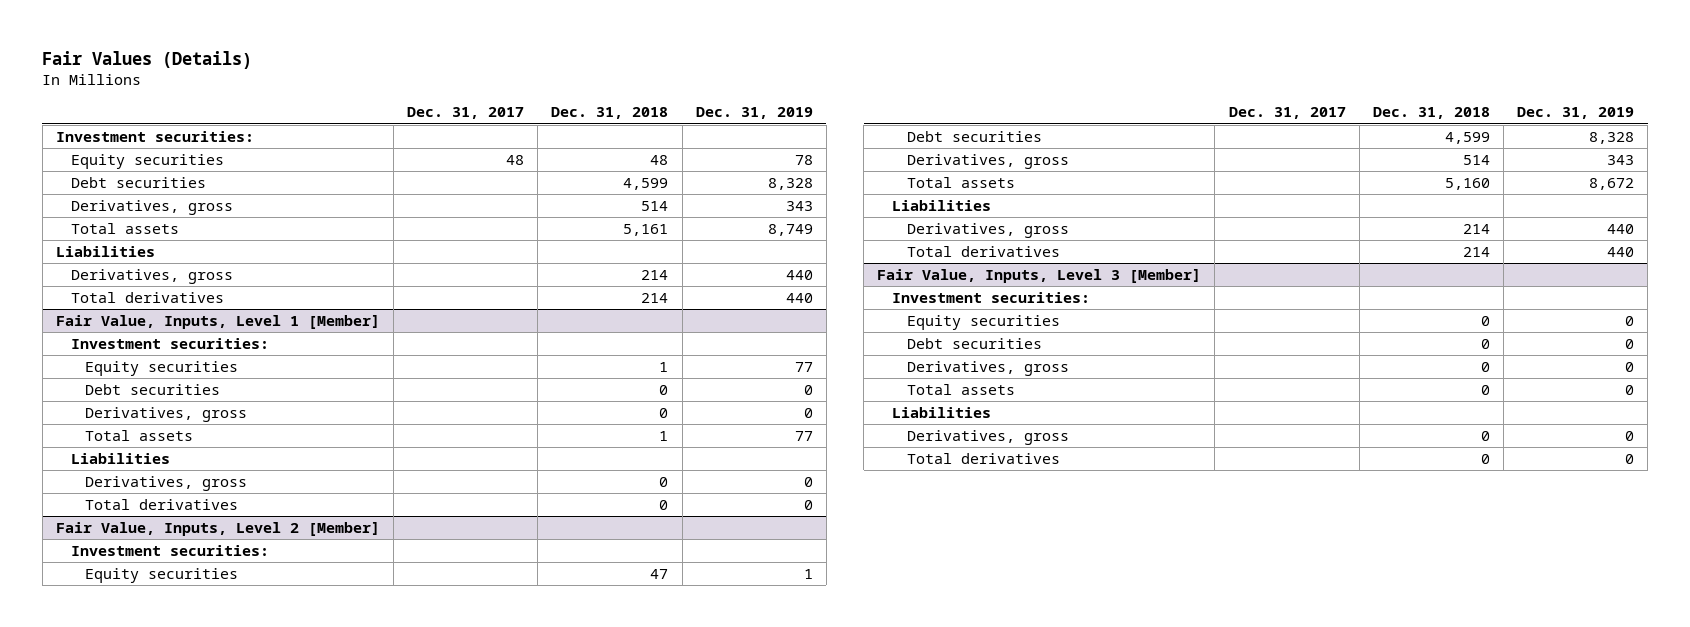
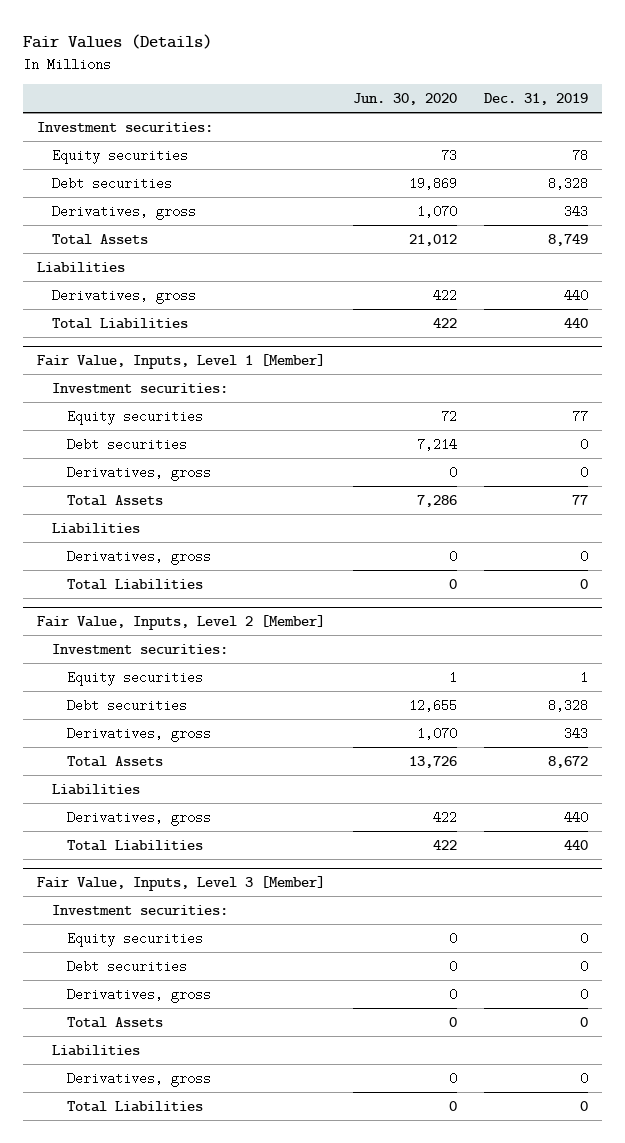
- | Dec. 31, 2017 | Dec. 31, 2018 | Dec. 31, 2019
+ | Jun. 30, 2020 | Dec. 31, 2019
- Total assets | | 5,161 | 8,749
+ Total Assets | 21,012 | 8,749
- Total derivatives | | 214 | 440
+ Total Liabilities | 422 | 440
@ Fair Value, Inputs, Level 1 [Member]
- Total assets | | 1 | 77
+ Total Assets | 7,286 | 77
- Total derivatives | | 0 | 0
+ Total Liabilities | 0 | 0
@ Fair Value, Inputs, Level 2 [Member]
- Total assets | | 5,160 | 8,672
+ Total Assets | 13,726 | 8,672
- Total derivatives | | 214 | 440
+ Total Liabilities | 422 | 440
@ Fair Value, Inputs, Level 3 [Member]
- Total assets | | 0 | 0
+ Total Assets | 0 | 0
- Total derivatives | | 0 | 0
+ Total Liabilities | 0 | 0

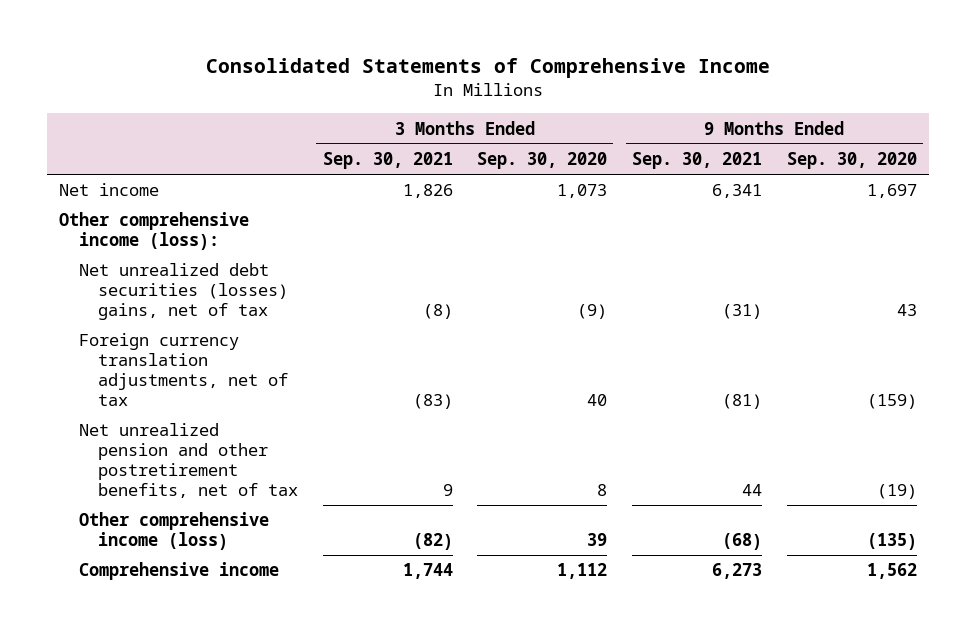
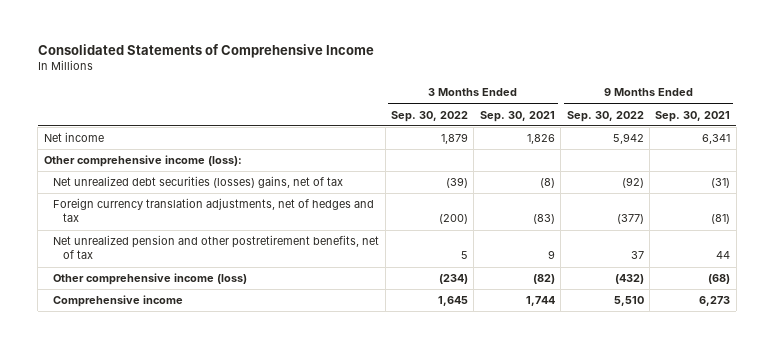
- | 3 Months Ended Sep. 30, 2021 | 3 Months Ended Sep. 30, 2020 | 9 Months Ended Sep. 30, 2021 | 9 Months Ended Sep. 30, 2020
+ | 3 Months Ended Sep. 30, 2022 | 3 Months Ended Sep. 30, 2021 | 9 Months Ended Sep. 30, 2022 | 9 Months Ended Sep. 30, 2021
- Foreign currency translation adjustments, net of tax | (83) | 40 | (81) | (159)
+ Foreign currency translation adjustments, net of hedges and tax | (200) | (83) | (377) | (81)

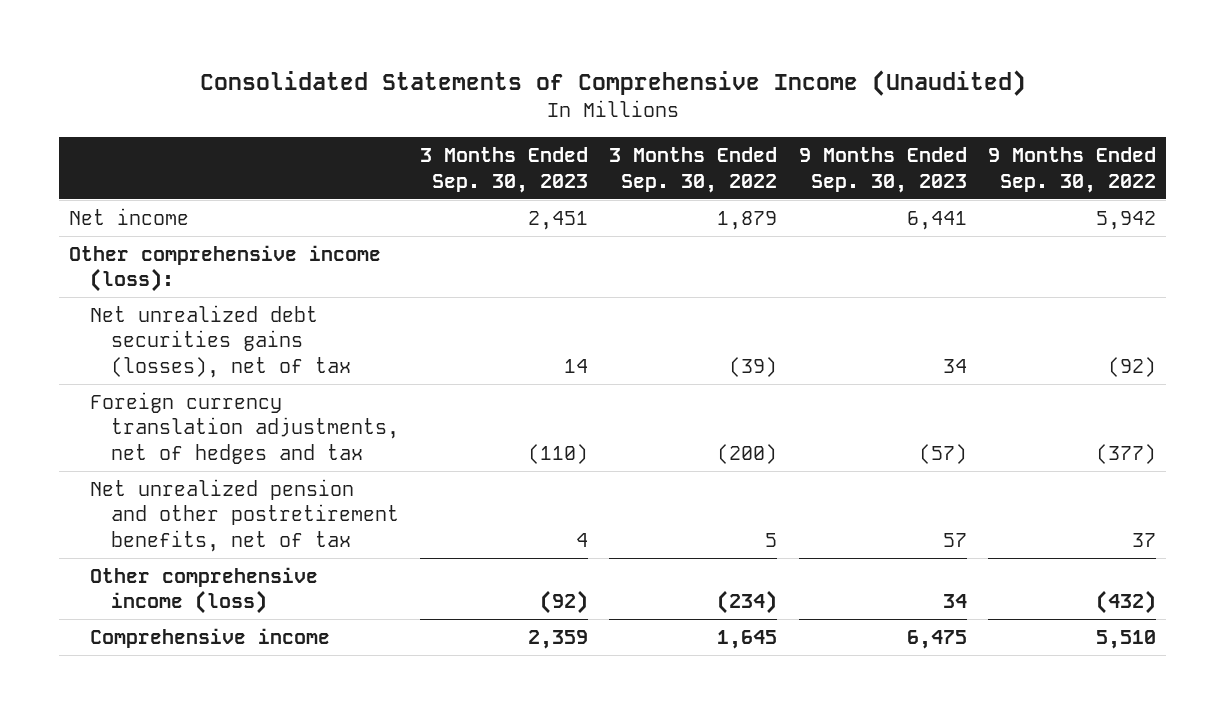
- Consolidated Statements of Comprehensive Income
+ Consolidated Statements of Comprehensive Income (Unaudited)
- | 3 Months Ended Sep. 30, 2022 | 3 Months Ended Sep. 30, 2021 | 9 Months Ended Sep. 30, 2022 | 9 Months Ended Sep. 30, 2021
+ | 3 Months Ended Sep. 30, 2023 | 3 Months Ended Sep. 30, 2022 | 9 Months Ended Sep. 30, 2023 | 9 Months Ended Sep. 30, 2022
- Net unrealized debt securities (losses) gains, net of tax | (39) | (8) | (92) | (31)
+ Net unrealized debt securities gains (losses), net of tax | 14 | (39) | 34 | (92)

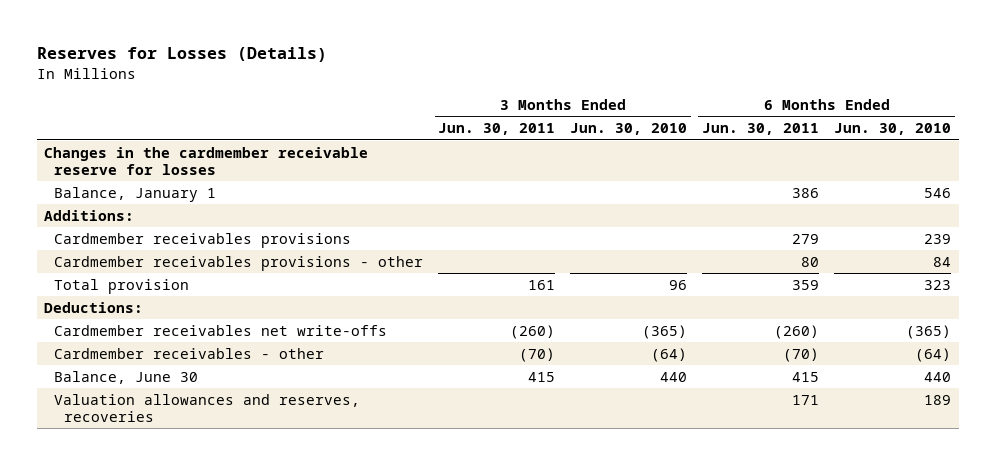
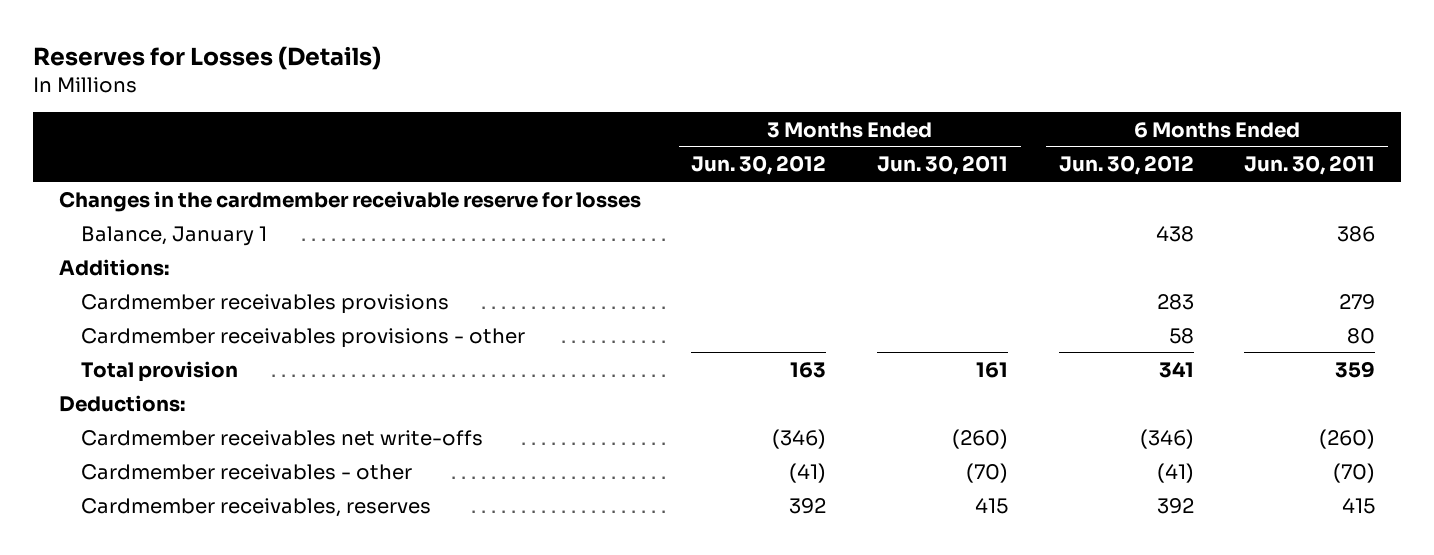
- | 3 Months Ended Jun. 30, 2011 | 3 Months Ended Jun. 30, 2010 | 6 Months Ended Jun. 30, 2011 | 6 Months Ended Jun. 30, 2010
+ | 3 Months Ended Jun. 30, 2012 | 3 Months Ended Jun. 30, 2011 | 6 Months Ended Jun. 30, 2012 | 6 Months Ended Jun. 30, 2011
- Balance, June 30 | 415 | 440 | 415 | 440
- Valuation allowances and reserves, recoveries | | | 171 | 189
+ Cardmember receivables, reserves | 392 | 415 | 392 | 415

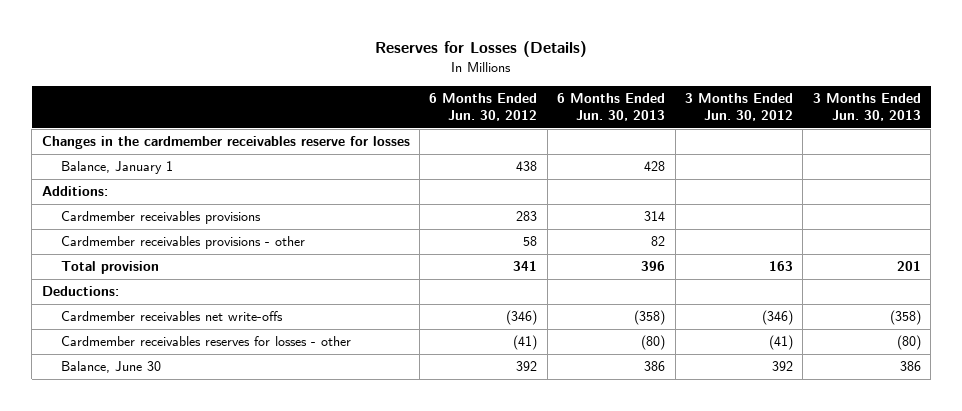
- | 3 Months Ended Jun. 30, 2012 | 3 Months Ended Jun. 30, 2011 | 6 Months Ended Jun. 30, 2012 | 6 Months Ended Jun. 30, 2011
+ | 6 Months Ended Jun. 30, 2012 | 6 Months Ended Jun. 30, 2013 | 3 Months Ended Jun. 30, 2012 | 3 Months Ended Jun. 30, 2013
- Changes in the cardmember receivable reserve for losses
+ Changes in the cardmember receivables reserve for losses
- Cardmember receivables - other | (41) | (70) | (41) | (70)
- Cardmember receivables, reserves | 392 | 415 | 392 | 415
+ Cardmember receivables reserves for losses - other | (41) | (80) | (41) | (80)
+ Balance, June 30 | 392 | 386 | 392 | 386

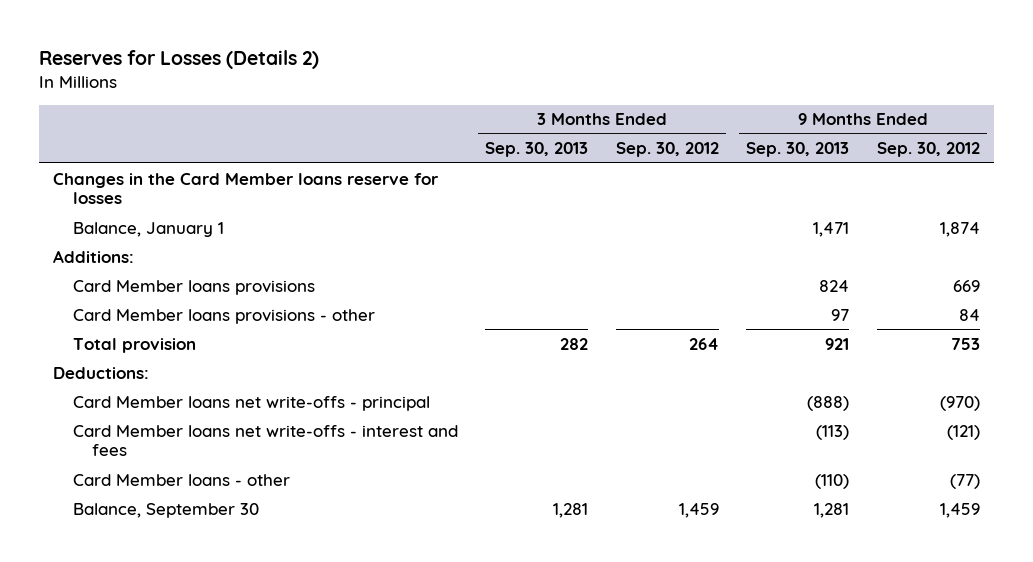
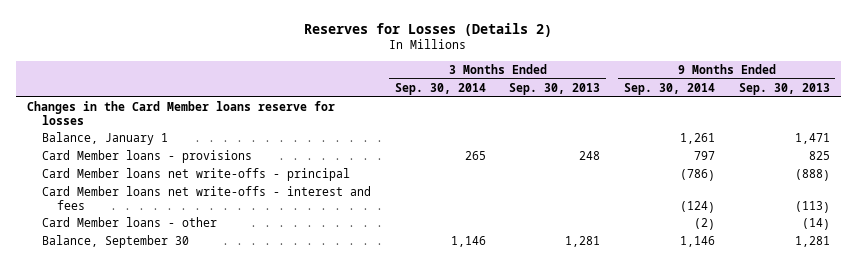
- | 3 Months Ended Sep. 30, 2013 | 3 Months Ended Sep. 30, 2012 | 9 Months Ended Sep. 30, 2013 | 9 Months Ended Sep. 30, 2012
+ | 3 Months Ended Sep. 30, 2014 | 3 Months Ended Sep. 30, 2013 | 9 Months Ended Sep. 30, 2014 | 9 Months Ended Sep. 30, 2013
- Additions:
- Card Member loans provisions | | | 824 | 669
- Card Member loans provisions - other | | | 97 | 84
- Total provision | 282 | 264 | 921 | 753
- Deductions:
+ Card Member loans - provisions | 265 | 248 | 797 | 825
- Card Member loans - other | | | (110) | (77)
+ Card Member loans - other | | | (2) | (14)

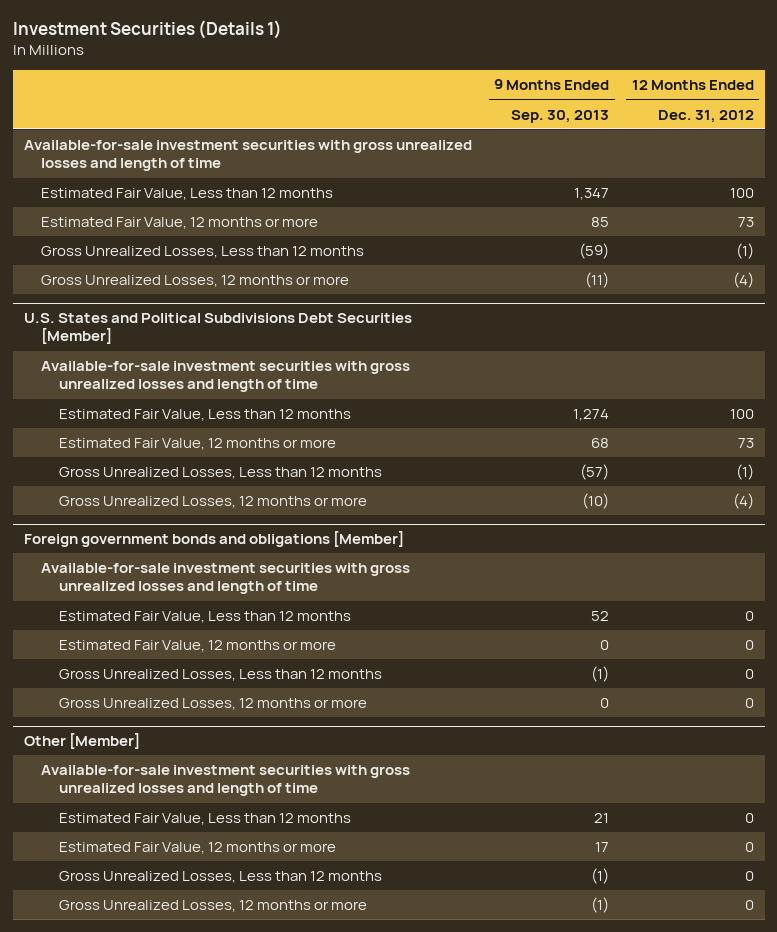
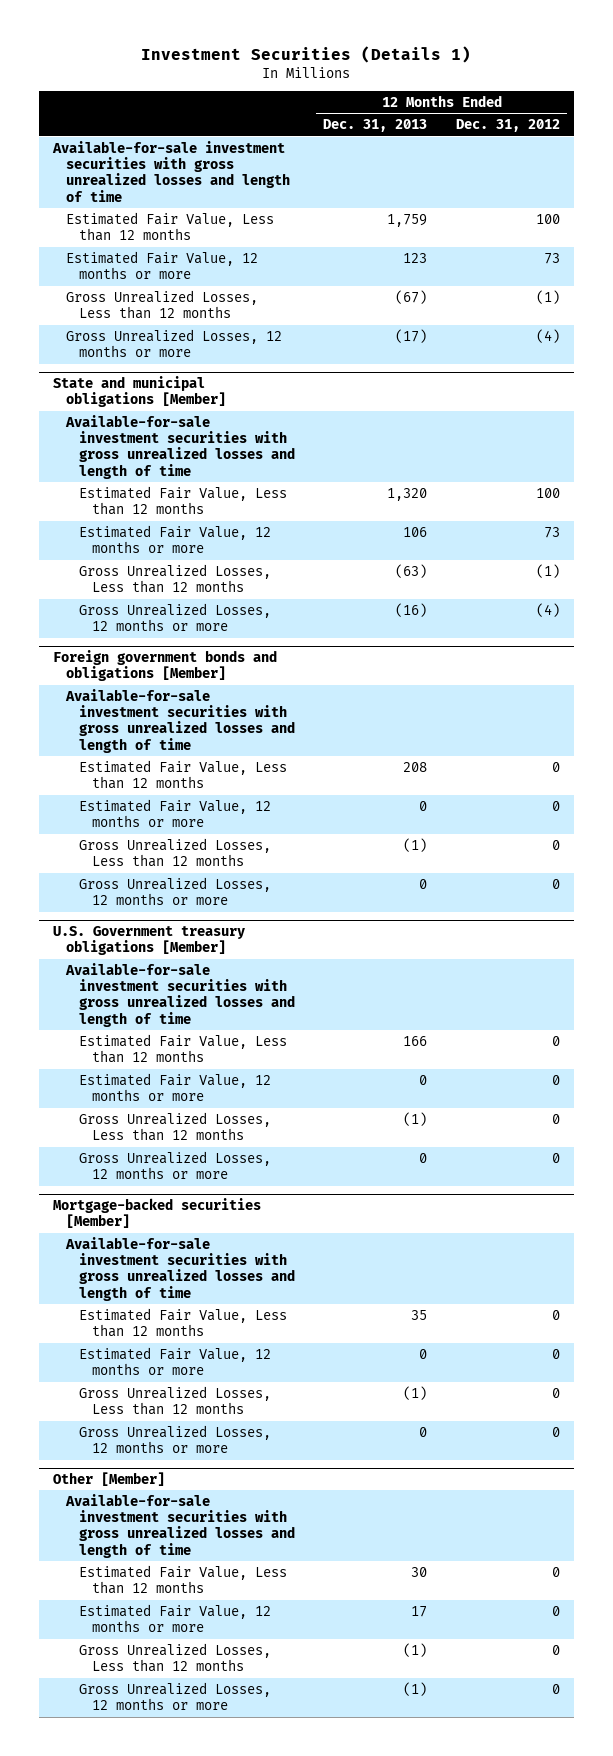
- | 9 Months Ended Sep. 30, 2013 | 12 Months Ended Dec. 31, 2012
+ | 12 Months Ended Dec. 31, 2013 | 12 Months Ended Dec. 31, 2012
- U.S. States and Political Subdivisions Debt Securities [Member]
+ State and municipal obligations [Member]
+ U.S. Government treasury obligations [Member]
+ Available-for-sale investment securities with gross unrealized losses and length of time
+ Estimated Fair Value, Less than 12 months | 166 | 0
+ Estimated Fair Value, 12 months or more | 0 | 0
+ Gross Unrealized Losses, Less than 12 months | (1) | 0
+ Gross Unrealized Losses, 12 months or more | 0 | 0
+ Mortgage-backed securities [Member]
+ Available-for-sale investment securities with gross unrealized losses and length of time
+ Estimated Fair Value, Less than 12 months | 35 | 0
+ Estimated Fair Value, 12 months or more | 0 | 0
+ Gross Unrealized Losses, Less than 12 months | (1) | 0
+ Gross Unrealized Losses, 12 months or more | 0 | 0

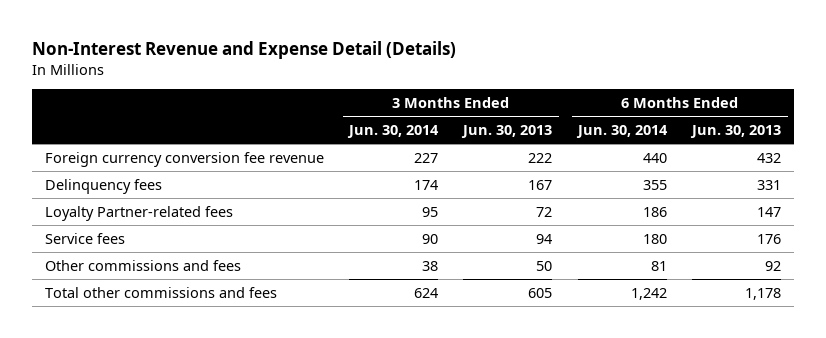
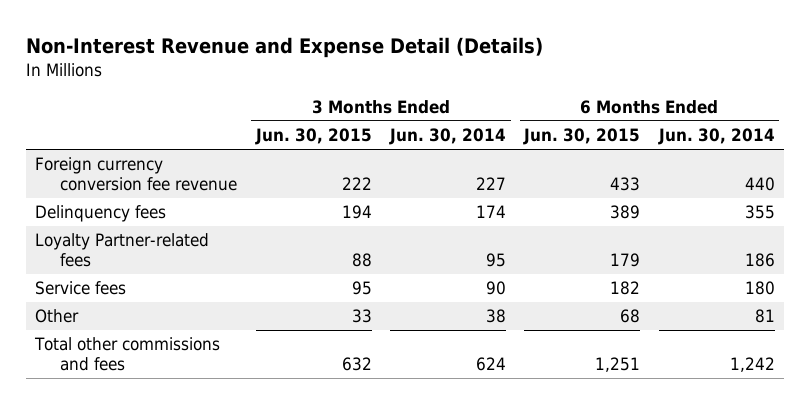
- | 3 Months Ended Jun. 30, 2014 | 3 Months Ended Jun. 30, 2013 | 6 Months Ended Jun. 30, 2014 | 6 Months Ended Jun. 30, 2013
+ | 3 Months Ended Jun. 30, 2015 | 3 Months Ended Jun. 30, 2014 | 6 Months Ended Jun. 30, 2015 | 6 Months Ended Jun. 30, 2014
- Other commissions and fees | 38 | 50 | 81 | 92
+ Other | 33 | 38 | 68 | 81

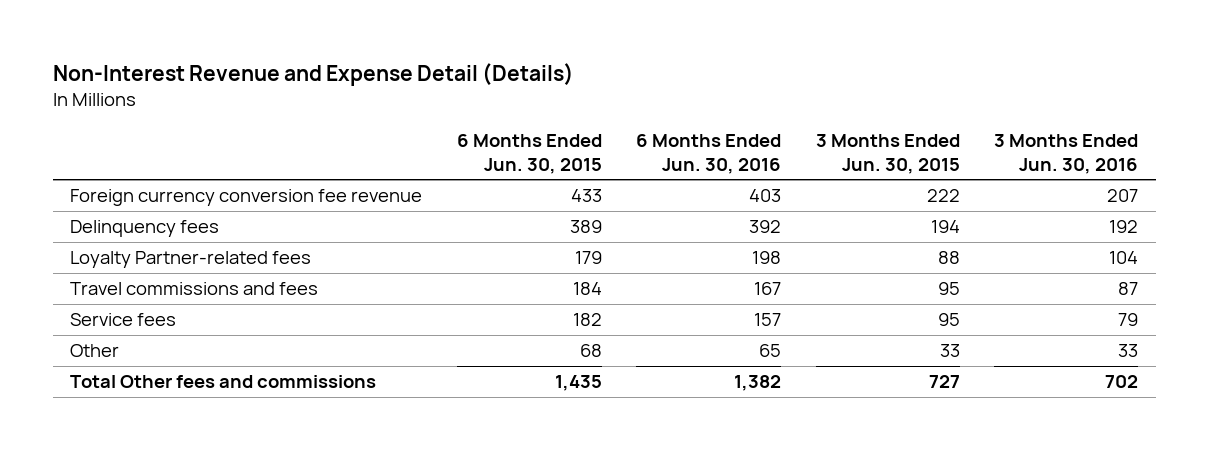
- | 3 Months Ended Jun. 30, 2015 | 3 Months Ended Jun. 30, 2014 | 6 Months Ended Jun. 30, 2015 | 6 Months Ended Jun. 30, 2014
+ | 6 Months Ended Jun. 30, 2015 | 6 Months Ended Jun. 30, 2016 | 3 Months Ended Jun. 30, 2015 | 3 Months Ended Jun. 30, 2016
+ Travel commissions and fees | 184 | 167 | 95 | 87
- Total other commissions and fees | 632 | 624 | 1,251 | 1,242
+ Total Other fees and commissions | 1,435 | 1,382 | 727 | 702

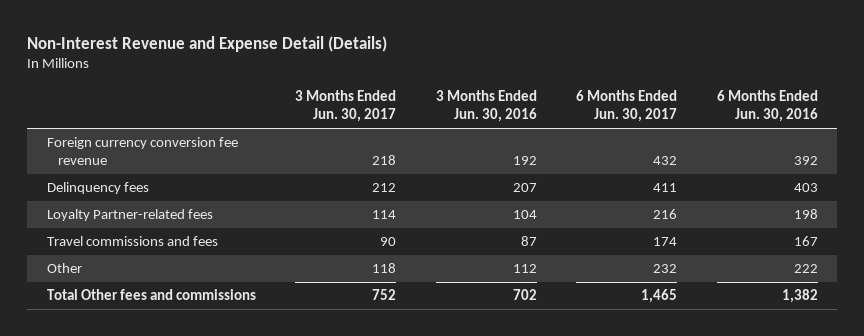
- | 6 Months Ended Jun. 30, 2015 | 6 Months Ended Jun. 30, 2016 | 3 Months Ended Jun. 30, 2015 | 3 Months Ended Jun. 30, 2016
+ | 3 Months Ended Jun. 30, 2017 | 3 Months Ended Jun. 30, 2016 | 6 Months Ended Jun. 30, 2017 | 6 Months Ended Jun. 30, 2016
- Foreign currency conversion fee revenue | 433 | 403 | 222 | 207
- Delinquency fees | 389 | 392 | 194 | 192
+ Foreign currency conversion fee revenue | 218 | 192 | 432 | 392
+ Delinquency fees | 212 | 207 | 411 | 403
- Service fees | 182 | 157 | 95 | 79
- Other | 68 | 65 | 33 | 33
+ Other | 118 | 112 | 232 | 222

